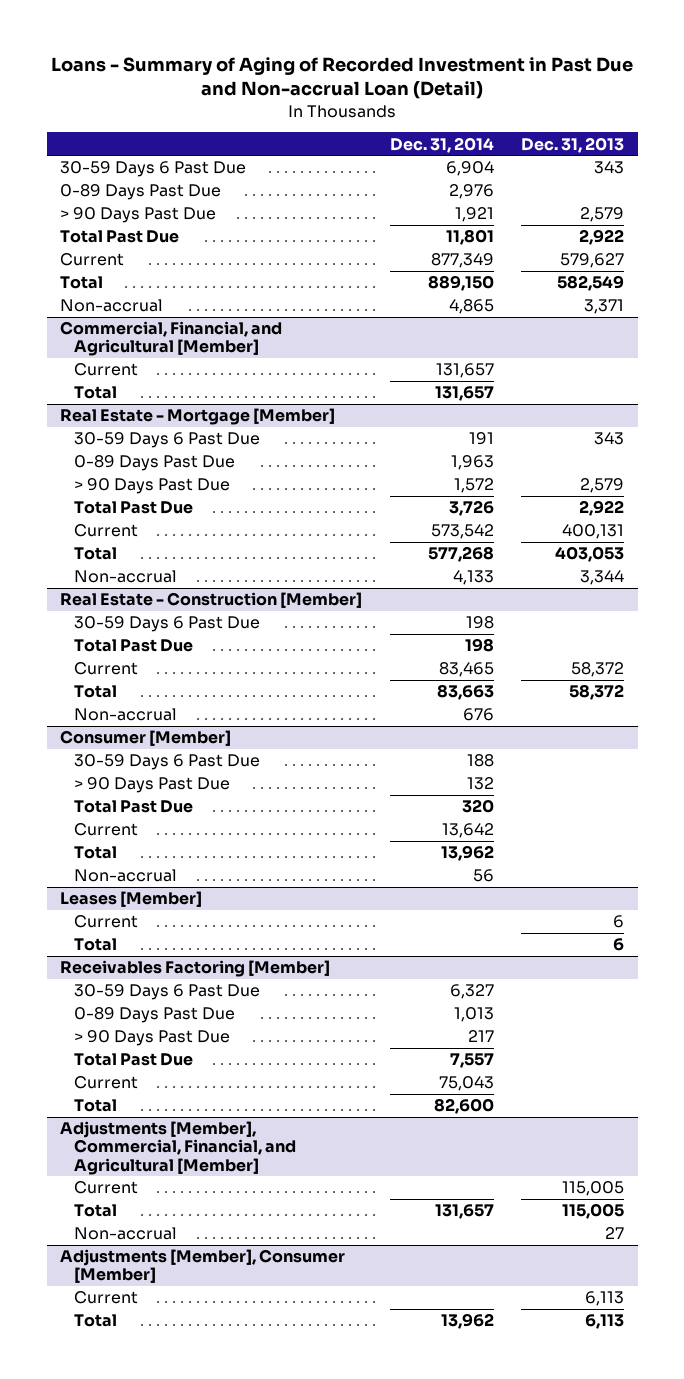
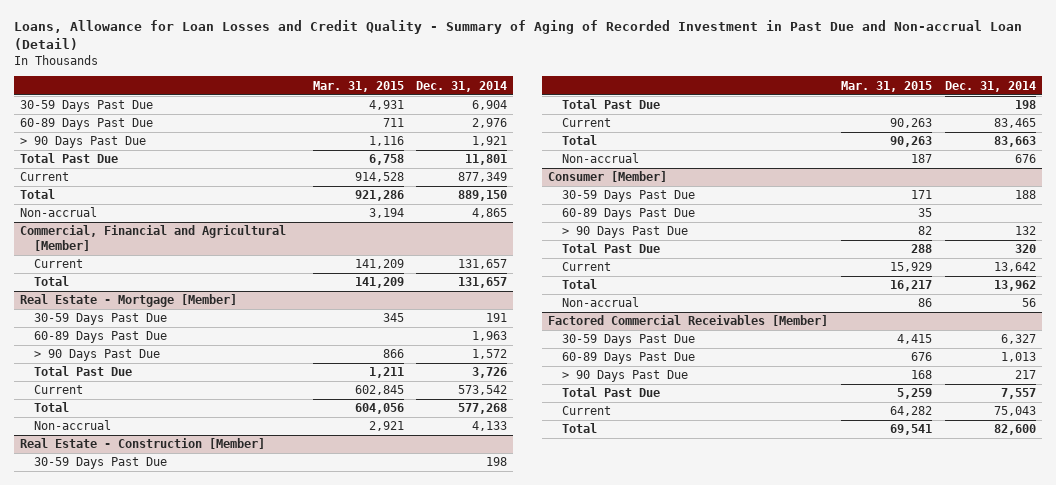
- Loans - Summary of Aging of Recorded Investment in Past Due and Non-accrual Loan (Detail)
+ Loans, Allowance for Loan Losses and Credit Quality - Summary of Aging of Recorded Investment in Past Due and Non-accrual Loan (Detail)
- | Dec. 31, 2014 | Dec. 31, 2013
+ | Mar. 31, 2015 | Dec. 31, 2014
- 30-59 Days 6 Past Due | 6,904 | 343
- 0-89 Days Past Due | 2,976 |
+ 30-59 Days Past Due | 4,931 | 6,904
+ 60-89 Days Past Due | 711 | 2,976
- Commercial, Financial, and Agricultural [Member]
+ Commercial, Financial and Agricultural [Member]
@ Real Estate - Mortgage [Member]
- 30-59 Days 6 Past Due | 191 | 343
- 0-89 Days Past Due | 1,963 |
+ 30-59 Days Past Due | 345 | 191
+ 60-89 Days Past Due | | 1,963
@ Real Estate - Construction [Member]
- 30-59 Days 6 Past Due | 198 |
+ 30-59 Days Past Due | | 198
@ Consumer [Member]
- 30-59 Days 6 Past Due | 188 |
+ 30-59 Days Past Due | 171 | 188
+ 60-89 Days Past Due | 35 |
- Leases [Member]
- Current | | 6
- Total | | 6
- Receivables Factoring [Member]
- 30-59 Days 6 Past Due | 6,327 |
- 0-89 Days Past Due | 1,013 |
+ Factored Commercial Receivables [Member]
+ 30-59 Days Past Due | 4,415 | 6,327
+ 60-89 Days Past Due | 676 | 1,013
- Adjustments [Member], Commercial, Financial, and Agricultural [Member]
- Current | | 115,005
- Total | 131,657 | 115,005
- Non-accrual | | 27
- Adjustments [Member], Consumer [Member]
- Current | | 6,113
- Total | 13,962 | 6,113

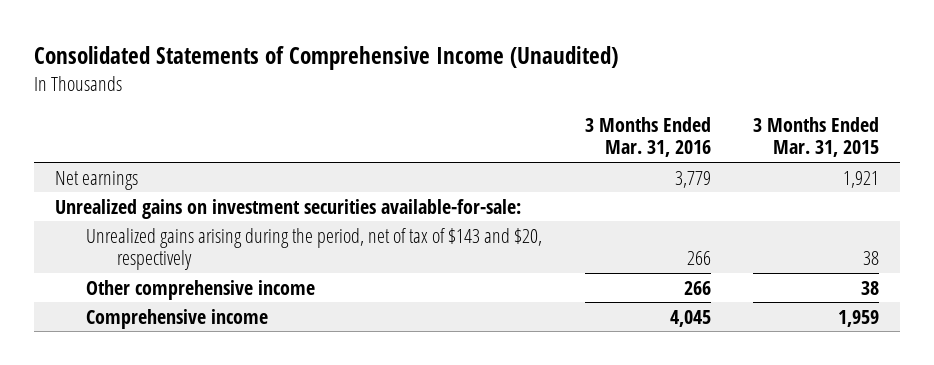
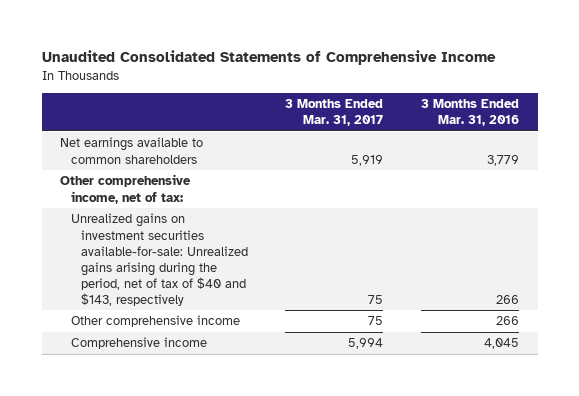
- Consolidated Statements of Comprehensive Income (Unaudited)
+ Unaudited Consolidated Statements of Comprehensive Income
- | 3 Months Ended Mar. 31, 2016 | 3 Months Ended Mar. 31, 2015
+ | 3 Months Ended Mar. 31, 2017 | 3 Months Ended Mar. 31, 2016
- Net earnings | 3,779 | 1,921
- Unrealized gains on investment securities available-for-sale:
- Unrealized gains arising during the period, net of tax of $143 and $20, respectively | 266 | 38
+ Net earnings available to common shareholders | 5,919 | 3,779
+ Other comprehensive income, net of tax:
+ Unrealized gains on investment securities available-for-sale: Unrealized gains arising during the period, net of tax of $40 and $143, respectively | 75 | 266

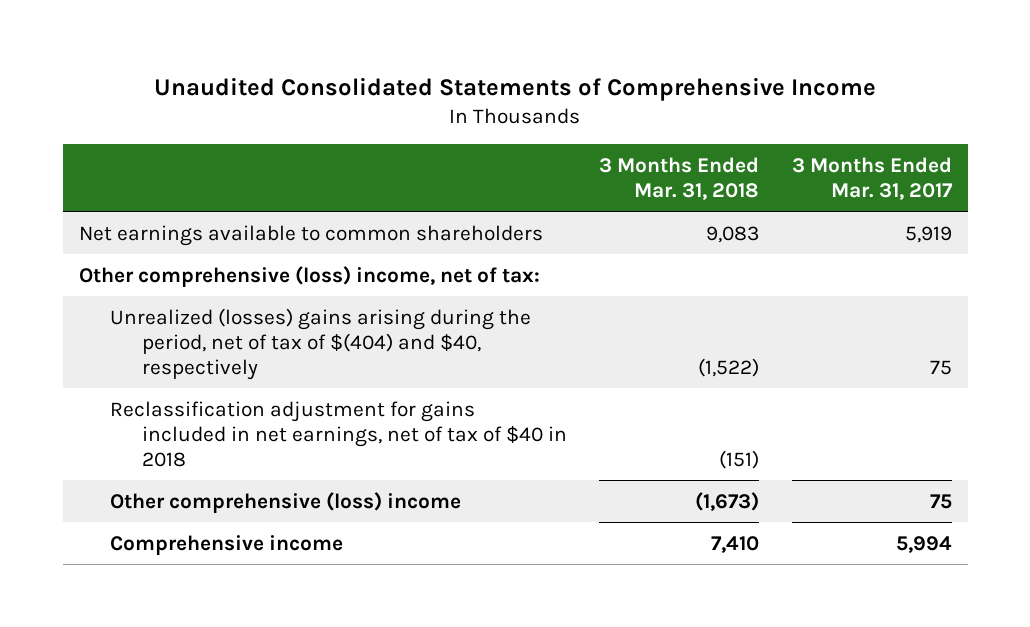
- | 3 Months Ended Mar. 31, 2017 | 3 Months Ended Mar. 31, 2016
+ | 3 Months Ended Mar. 31, 2018 | 3 Months Ended Mar. 31, 2017
- Other comprehensive income, net of tax:
- Unrealized gains on investment securities available-for-sale: Unrealized gains arising during the period, net of tax of $40 and $143, respectively | 75 | 266
- Other comprehensive income | 75 | 266
+ Other comprehensive (loss) income, net of tax:
+ Unrealized (losses) gains arising during the period, net of tax of $(404) and $40, respectively | (1,522) | 75
+ Reclassification adjustment for gains included in net earnings, net of tax of $40 in 2018 | (151) |
+ Other comprehensive (loss) income | (1,673) | 75

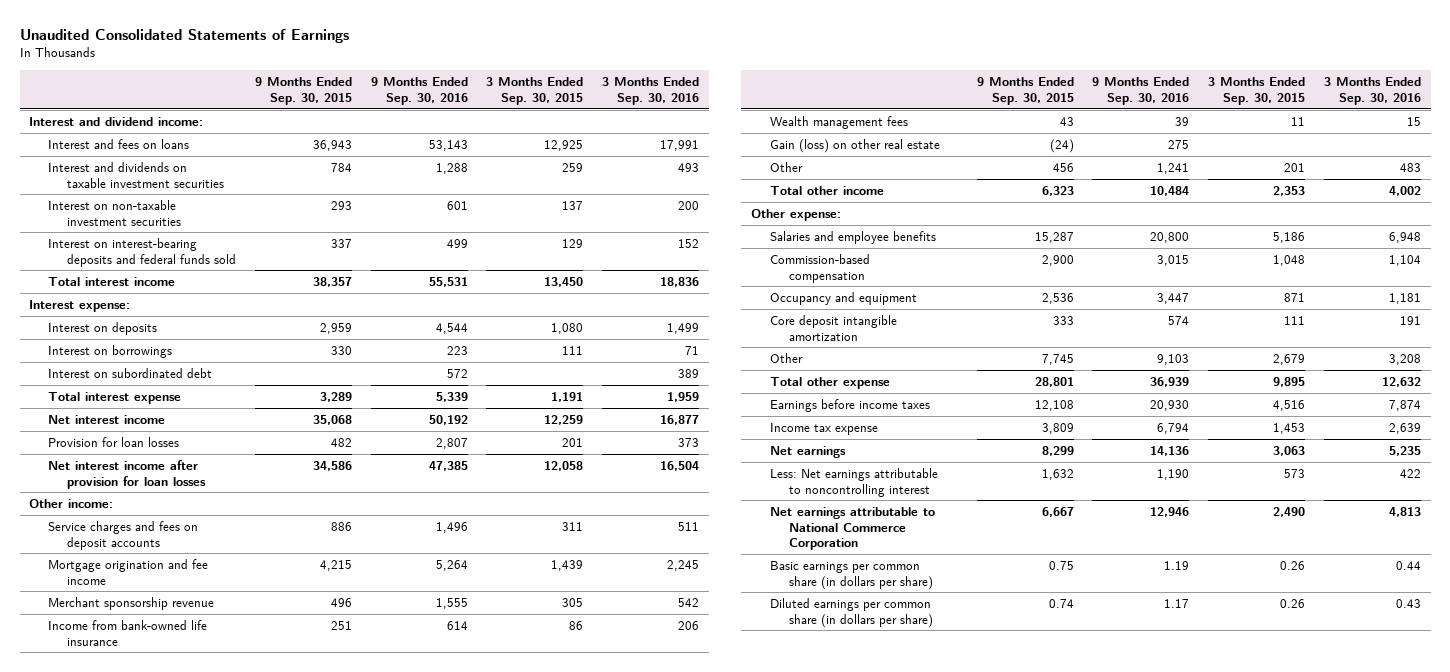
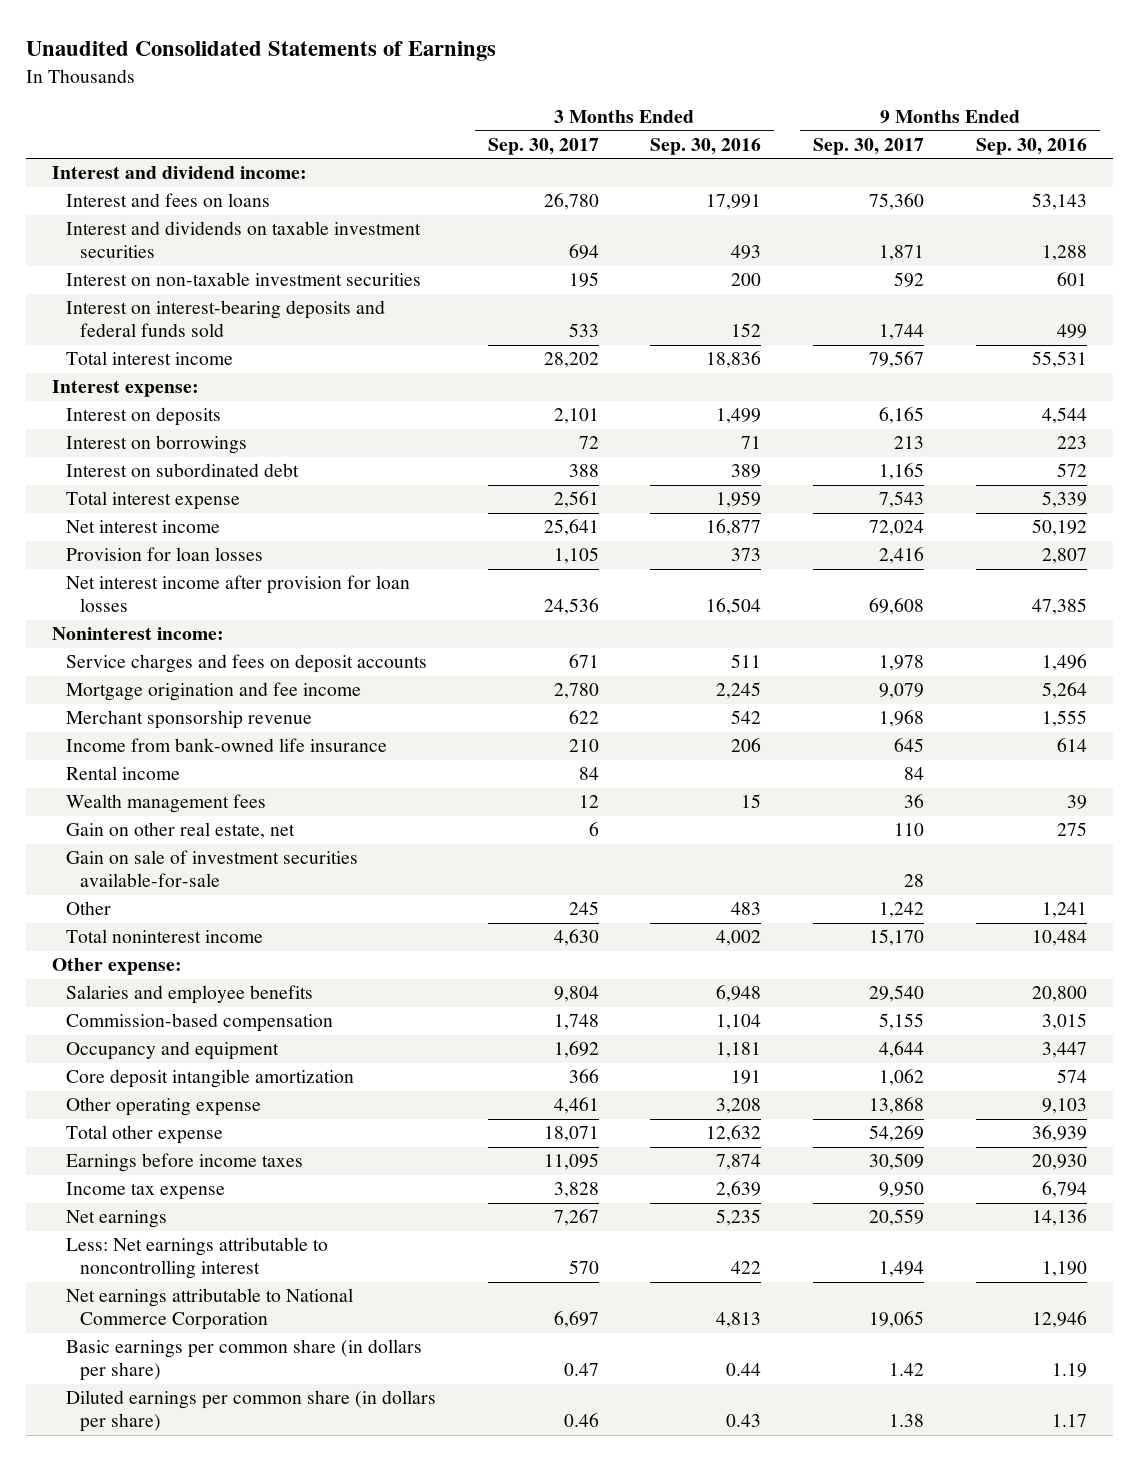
- | 9 Months Ended Sep. 30, 2015 | 9 Months Ended Sep. 30, 2016 | 3 Months Ended Sep. 30, 2015 | 3 Months Ended Sep. 30, 2016
+ | 3 Months Ended Sep. 30, 2017 | 3 Months Ended Sep. 30, 2016 | 9 Months Ended Sep. 30, 2017 | 9 Months Ended Sep. 30, 2016
- Other income:
+ Noninterest income:
+ Rental income | 84 | | 84 |
- Gain (loss) on other real estate | (24) | 275 | |
+ Gain on other real estate, net | 6 | | 110 | 275
+ Gain on sale of investment securities available-for-sale | | | 28 |
- Total other income | 6,323 | 10,484 | 2,353 | 4,002
+ Total noninterest income | 4,630 | 4,002 | 15,170 | 10,484
- Other | 7,745 | 9,103 | 2,679 | 3,208
+ Other operating expense | 4,461 | 3,208 | 13,868 | 9,103

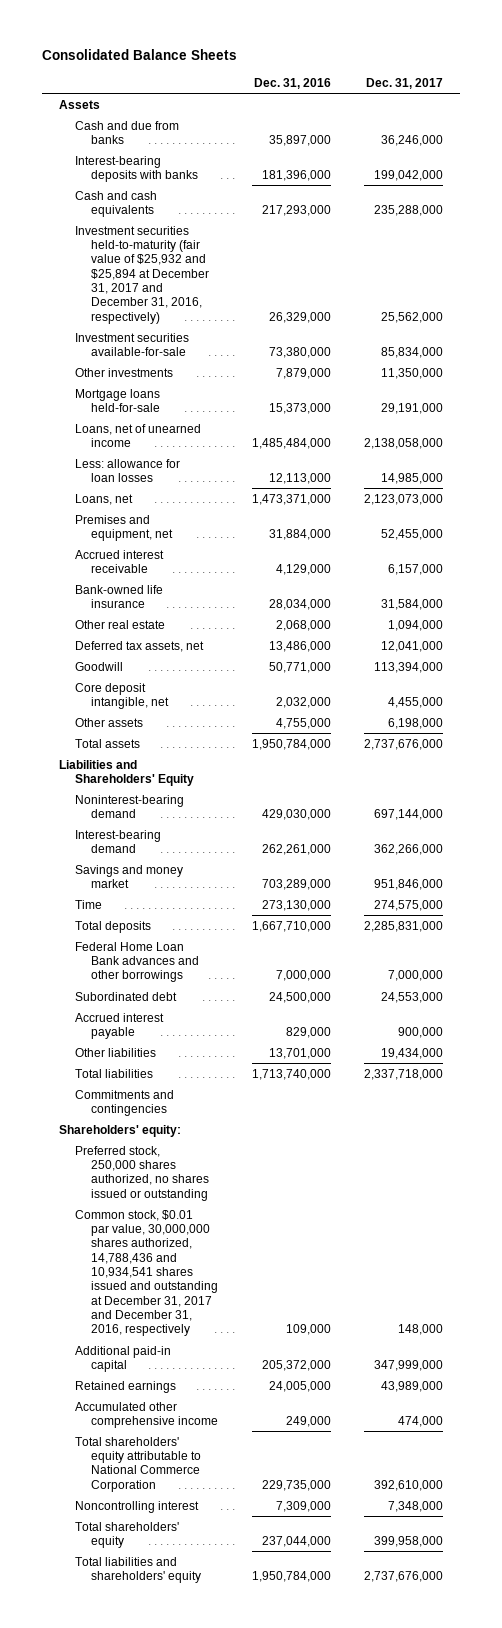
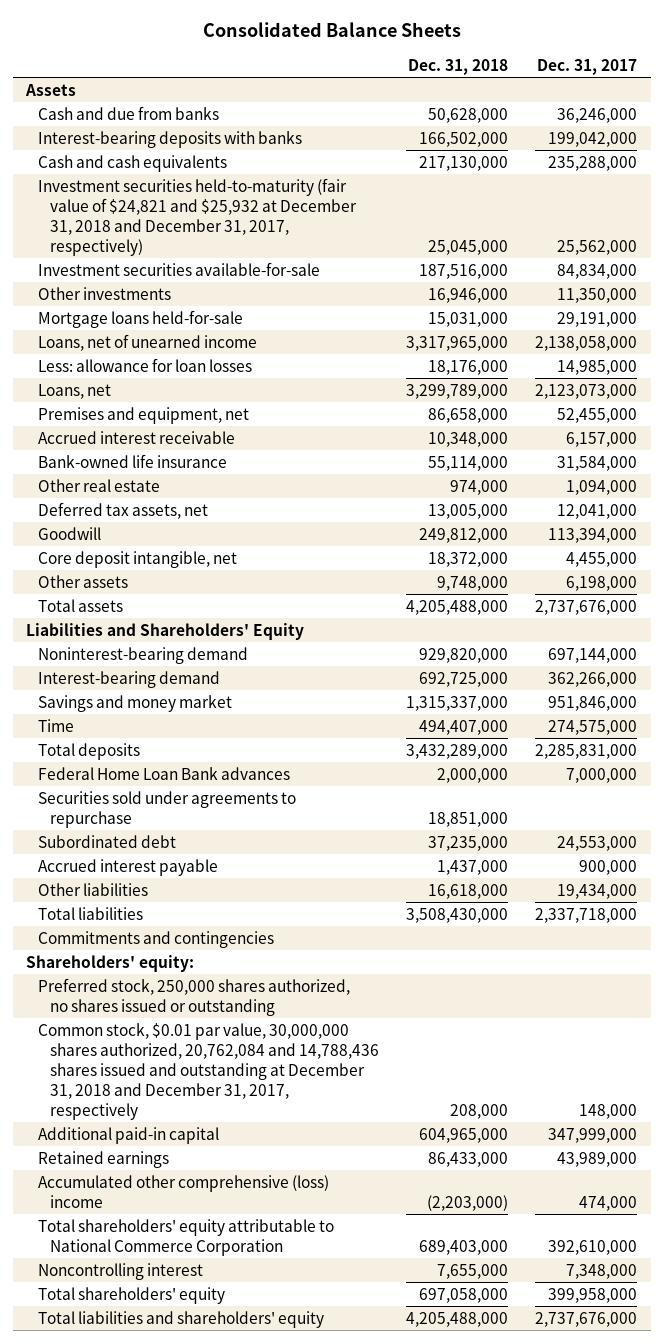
- | Dec. 31, 2016 | Dec. 31, 2017
+ | Dec. 31, 2018 | Dec. 31, 2017
- Investment securities held-to-maturity (fair value of $25,932 and $25,894 at December 31, 2017 and December 31, 2016, respectively) | 26,329,000 | 25,562,000
- Investment securities available-for-sale | 73,380,000 | 85,834,000
+ Investment securities held-to-maturity (fair value of $24,821 and $25,932 at December 31, 2018 and December 31, 2017, respectively) | 25,045,000 | 25,562,000
+ Investment securities available-for-sale | 187,516,000 | 84,834,000
- Federal Home Loan Bank advances and other borrowings | 7,000,000 | 7,000,000
+ Federal Home Loan Bank advances | 2,000,000 | 7,000,000
+ Securities sold under agreements to repurchase | 18,851,000 |
- Common stock, $0.01 par value, 30,000,000 shares authorized, 14,788,436 and 10,934,541 shares issued and outstanding at December 31, 2017 and December 31, 2016, respectively | 109,000 | 148,000
+ Common stock, $0.01 par value, 30,000,000 shares authorized, 20,762,084 and 14,788,436 shares issued and outstanding at December 31, 2018 and December 31, 2017, respectively | 208,000 | 148,000
- Accumulated other comprehensive income | 249,000 | 474,000
+ Accumulated other comprehensive (loss) income | (2,203,000) | 474,000

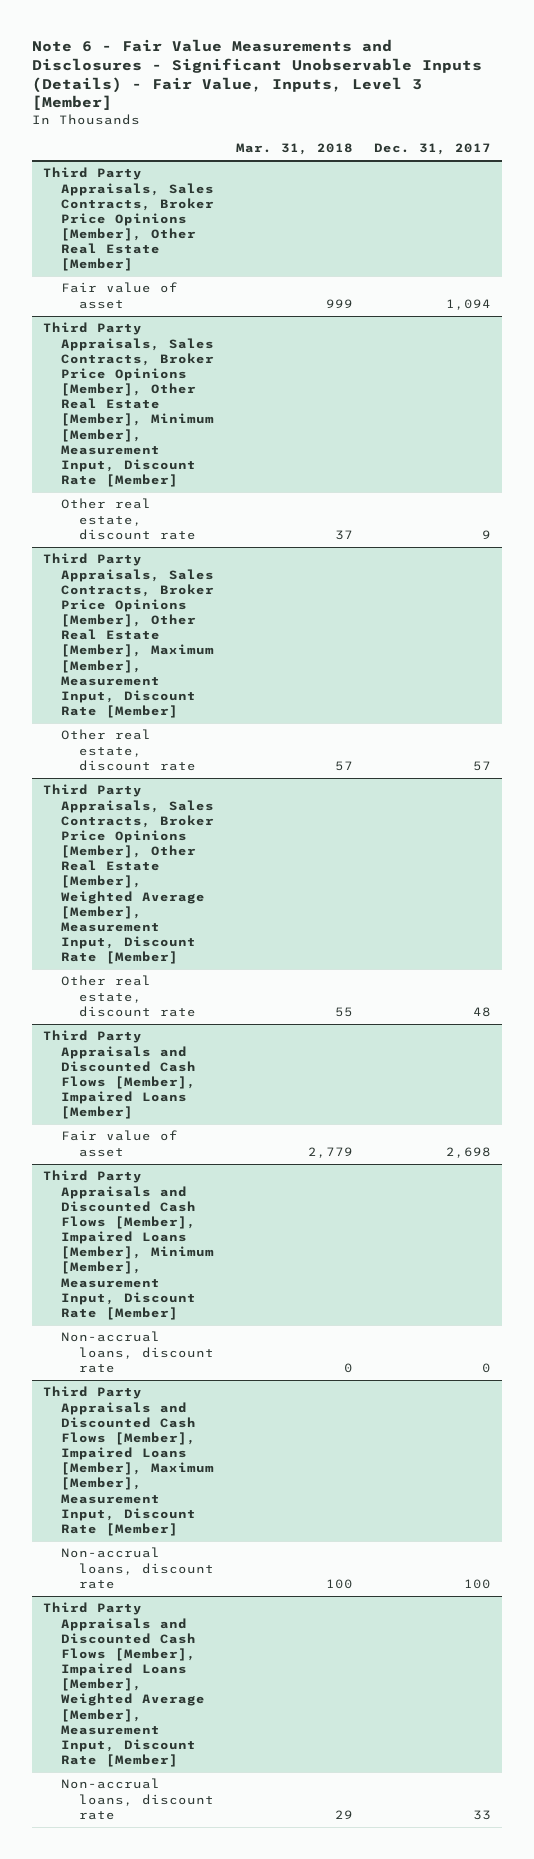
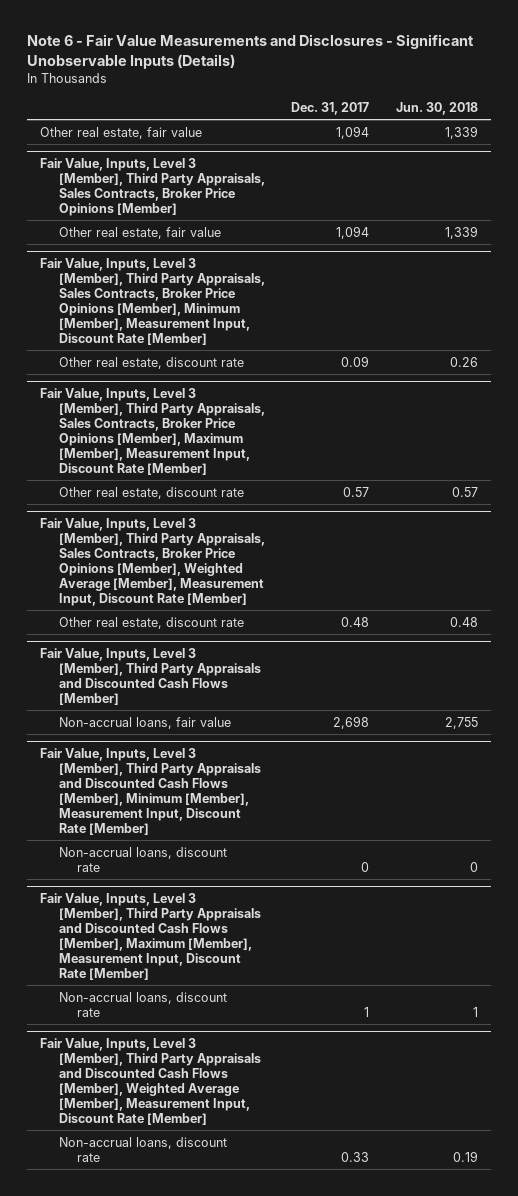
- Note 6 - Fair Value Measurements and Disclosures - Significant Unobservable Inputs (Details) - Fair Value, Inputs, Level 3 [Member]
+ Note 6 - Fair Value Measurements and Disclosures - Significant Unobservable Inputs (Details)
- | Mar. 31, 2018 | Dec. 31, 2017
+ | Dec. 31, 2017 | Jun. 30, 2018
- Third Party Appraisals, Sales Contracts, Broker Price Opinions [Member], Other Real Estate [Member]
- Fair value of asset | 999 | 1,094
- Third Party Appraisals, Sales Contracts, Broker Price Opinions [Member], Other Real Estate [Member], Minimum [Member], Measurement Input, Discount Rate [Member]
- Other real estate, discount rate | 37 | 9
- Third Party Appraisals, Sales Contracts, Broker Price Opinions [Member], Other Real Estate [Member], Maximum [Member], Measurement Input, Discount Rate [Member]
- Other real estate, discount rate | 57 | 57
- Third Party Appraisals, Sales Contracts, Broker Price Opinions [Member], Other Real Estate [Member], Weighted Average [Member], Measurement Input, Discount Rate [Member]
- Other real estate, discount rate | 55 | 48
- Third Party Appraisals and Discounted Cash Flows [Member], Impaired Loans [Member]
- Fair value of asset | 2,779 | 2,698
- Third Party Appraisals and Discounted Cash Flows [Member], Impaired Loans [Member], Minimum [Member], Measurement Input, Discount Rate [Member]
+ Other real estate, fair value | 1,094 | 1,339
+ Fair Value, Inputs, Level 3 [Member], Third Party Appraisals, Sales Contracts, Broker Price Opinions [Member]
+ Other real estate, fair value | 1,094 | 1,339
+ Fair Value, Inputs, Level 3 [Member], Third Party Appraisals, Sales Contracts, Broker Price Opinions [Member], Minimum [Member], Measurement Input, Discount Rate [Member]
+ Other real estate, discount rate | 0.09 | 0.26
+ Fair Value, Inputs, Level 3 [Member], Third Party Appraisals, Sales Contracts, Broker Price Opinions [Member], Maximum [Member], Measurement Input, Discount Rate [Member]
+ Other real estate, discount rate | 0.57 | 0.57
+ Fair Value, Inputs, Level 3 [Member], Third Party Appraisals, Sales Contracts, Broker Price Opinions [Member], Weighted Average [Member], Measurement Input, Discount Rate [Member]
+ Other real estate, discount rate | 0.48 | 0.48
+ Fair Value, Inputs, Level 3 [Member], Third Party Appraisals and Discounted Cash Flows [Member]
+ Non-accrual loans, fair value | 2,698 | 2,755
+ Fair Value, Inputs, Level 3 [Member], Third Party Appraisals and Discounted Cash Flows [Member], Minimum [Member], Measurement Input, Discount Rate [Member]
- Third Party Appraisals and Discounted Cash Flows [Member], Impaired Loans [Member], Maximum [Member], Measurement Input, Discount Rate [Member]
- Non-accrual loans, discount rate | 100 | 100
- Third Party Appraisals and Discounted Cash Flows [Member], Impaired Loans [Member], Weighted Average [Member], Measurement Input, Discount Rate [Member]
- Non-accrual loans, discount rate | 29 | 33
+ Fair Value, Inputs, Level 3 [Member], Third Party Appraisals and Discounted Cash Flows [Member], Maximum [Member], Measurement Input, Discount Rate [Member]
+ Non-accrual loans, discount rate | 1 | 1
+ Fair Value, Inputs, Level 3 [Member], Third Party Appraisals and Discounted Cash Flows [Member], Weighted Average [Member], Measurement Input, Discount Rate [Member]
+ Non-accrual loans, discount rate | 0.33 | 0.19

